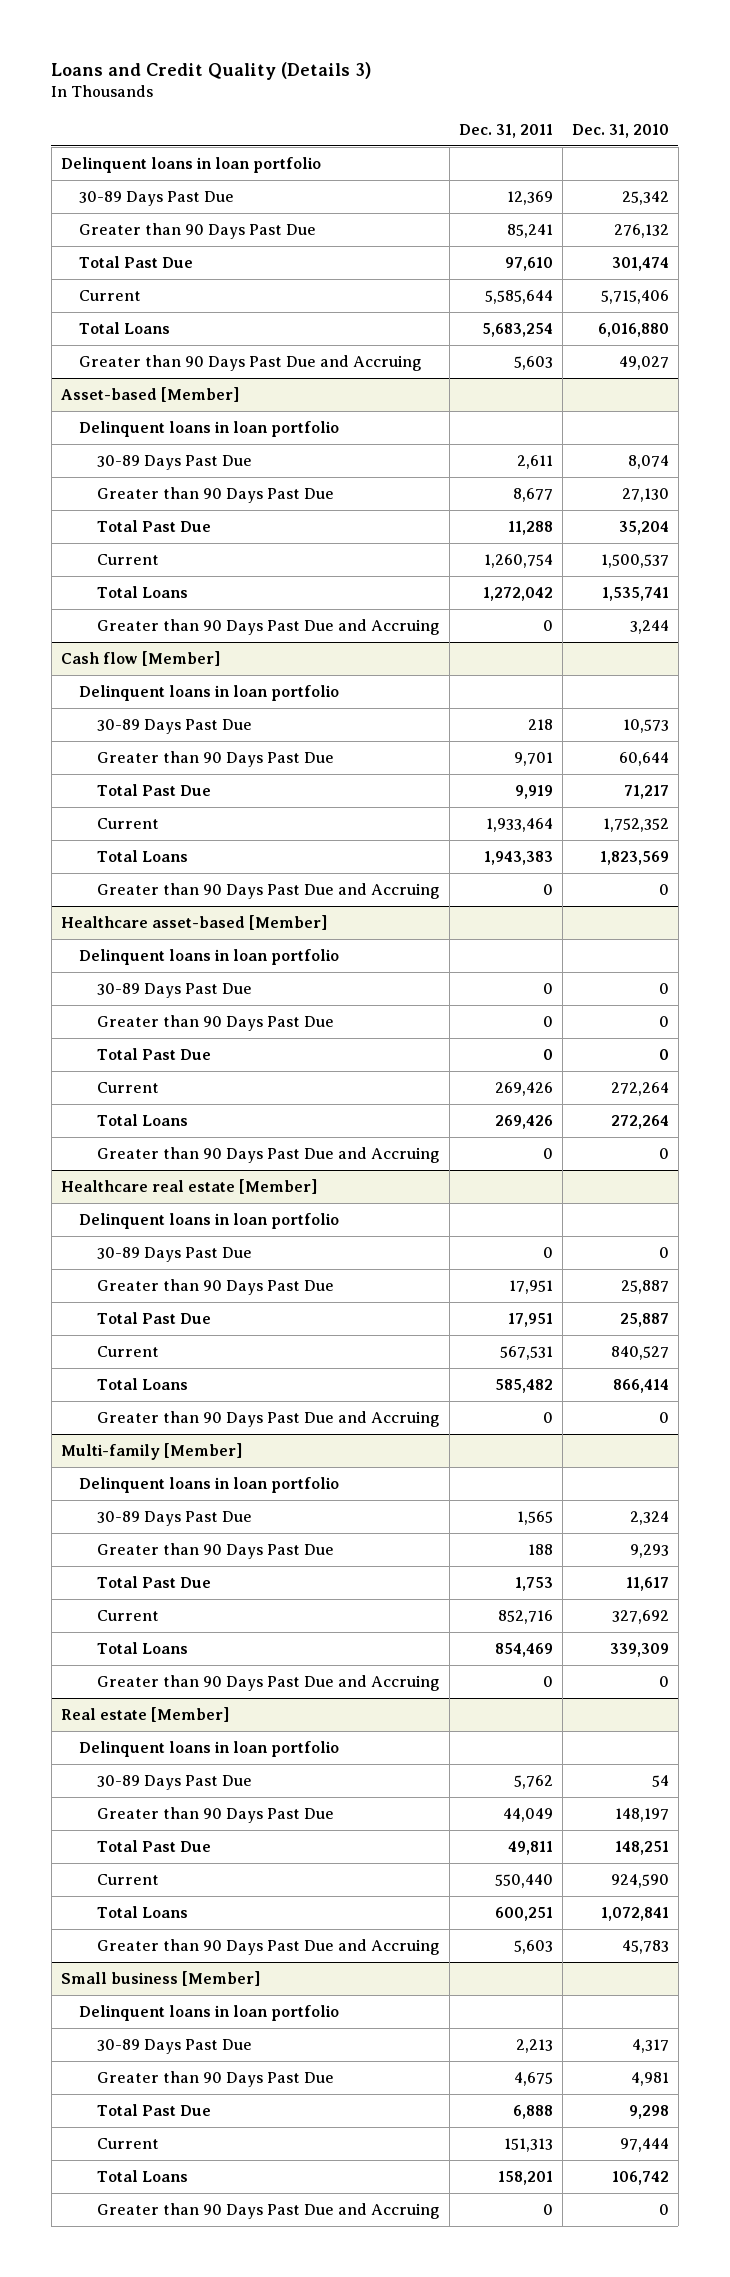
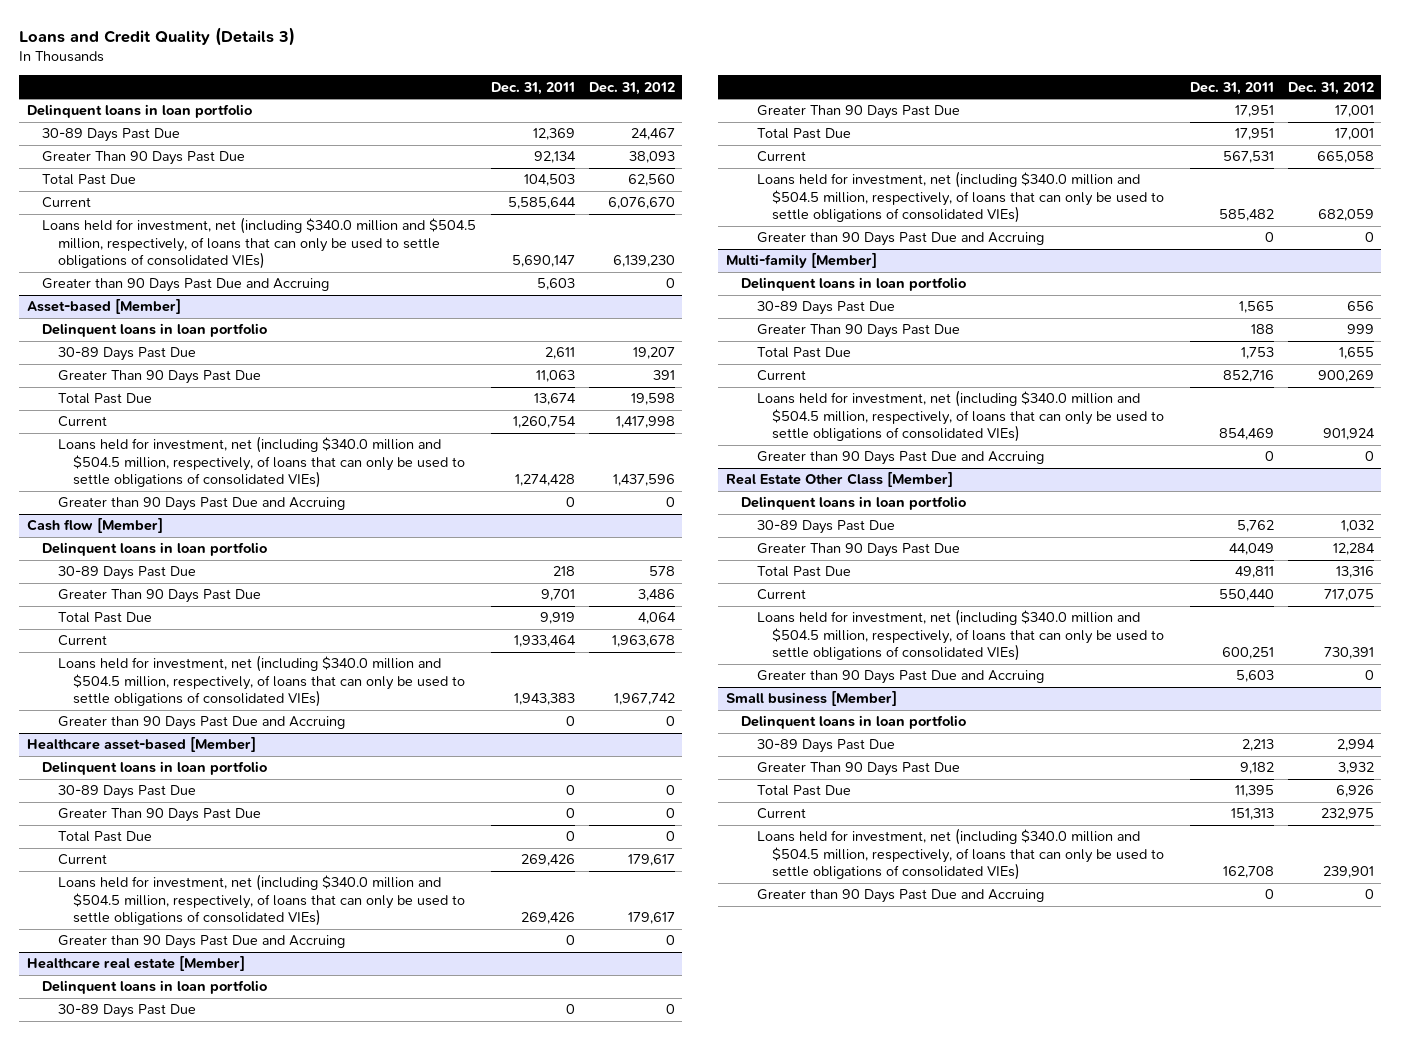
- | Dec. 31, 2011 | Dec. 31, 2010
+ | Dec. 31, 2011 | Dec. 31, 2012
- Greater than 90 Days Past Due | 85,241 | 276,132
- Total Past Due | 97,610 | 301,474
+ Greater Than 90 Days Past Due | 92,134 | 38,093
+ Total Past Due | 104,503 | 62,560
- Total Loans | 5,683,254 | 6,016,880
+ Loans held for investment, net (including $340.0 million and $504.5 million, respectively, of loans that can only be used to settle obligations of consolidated VIEs) | 5,690,147 | 6,139,230
@ Asset-based [Member]
- Greater than 90 Days Past Due | 8,677 | 27,130
- Total Past Due | 11,288 | 35,204
+ Greater Than 90 Days Past Due | 11,063 | 391
+ Total Past Due | 13,674 | 19,598
- Total Loans | 1,272,042 | 1,535,741
+ Loans held for investment, net (including $340.0 million and $504.5 million, respectively, of loans that can only be used to settle obligations of consolidated VIEs) | 1,274,428 | 1,437,596
@ Cash flow [Member]
- Greater than 90 Days Past Due | 9,701 | 60,644
+ Greater Than 90 Days Past Due | 9,701 | 3,486
- Total Loans | 1,943,383 | 1,823,569
+ Loans held for investment, net (including $340.0 million and $504.5 million, respectively, of loans that can only be used to settle obligations of consolidated VIEs) | 1,943,383 | 1,967,742
@ Healthcare asset-based [Member]
- Greater than 90 Days Past Due | 0 | 0
+ Greater Than 90 Days Past Due | 0 | 0
- Total Loans | 269,426 | 272,264
+ Loans held for investment, net (including $340.0 million and $504.5 million, respectively, of loans that can only be used to settle obligations of consolidated VIEs) | 269,426 | 179,617
@ Healthcare real estate [Member]
- Greater than 90 Days Past Due | 17,951 | 25,887
+ Greater Than 90 Days Past Due | 17,951 | 17,001
- Total Loans | 585,482 | 866,414
+ Loans held for investment, net (including $340.0 million and $504.5 million, respectively, of loans that can only be used to settle obligations of consolidated VIEs) | 585,482 | 682,059
@ Multi-family [Member]
- Greater than 90 Days Past Due | 188 | 9,293
+ Greater Than 90 Days Past Due | 188 | 999
- Total Loans | 854,469 | 339,309
+ Loans held for investment, net (including $340.0 million and $504.5 million, respectively, of loans that can only be used to settle obligations of consolidated VIEs) | 854,469 | 901,924
- Real estate [Member]
+ Real Estate Other Class [Member]
- Greater than 90 Days Past Due | 44,049 | 148,197
+ Greater Than 90 Days Past Due | 44,049 | 12,284
- Total Loans | 600,251 | 1,072,841
+ Loans held for investment, net (including $340.0 million and $504.5 million, respectively, of loans that can only be used to settle obligations of consolidated VIEs) | 600,251 | 730,391
@ Small business [Member]
- Greater than 90 Days Past Due | 4,675 | 4,981
- Total Past Due | 6,888 | 9,298
+ Greater Than 90 Days Past Due | 9,182 | 3,932
+ Total Past Due | 11,395 | 6,926
- Total Loans | 158,201 | 106,742
+ Loans held for investment, net (including $340.0 million and $504.5 million, respectively, of loans that can only be used to settle obligations of consolidated VIEs) | 162,708 | 239,901

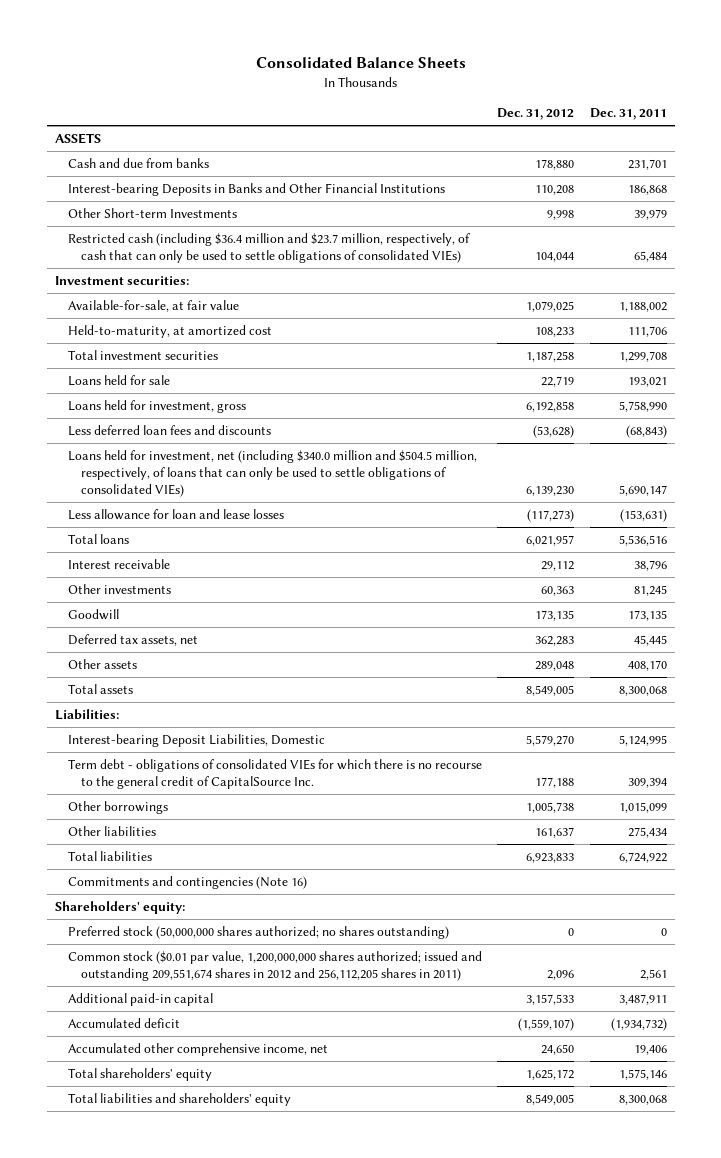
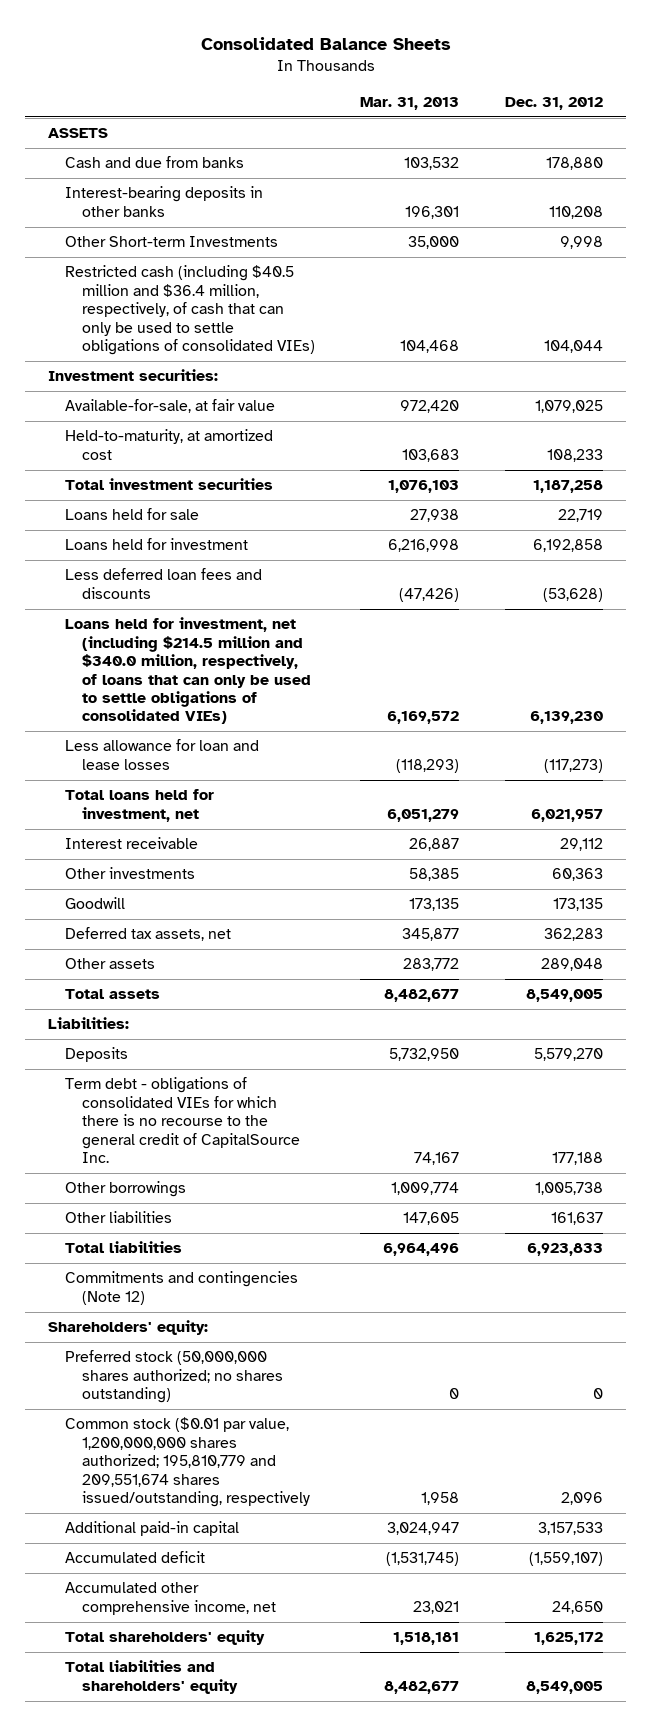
- | Dec. 31, 2012 | Dec. 31, 2011
+ | Mar. 31, 2013 | Dec. 31, 2012
- Interest-bearing Deposits in Banks and Other Financial Institutions | 110,208 | 186,868
+ Interest-bearing deposits in other banks | 196,301 | 110,208
- Restricted cash (including $36.4 million and $23.7 million, respectively, of cash that can only be used to settle obligations of consolidated VIEs) | 104,044 | 65,484
+ Restricted cash (including $40.5 million and $36.4 million, respectively, of cash that can only be used to settle obligations of consolidated VIEs) | 104,468 | 104,044
- Loans held for investment, gross | 6,192,858 | 5,758,990
+ Loans held for investment | 6,216,998 | 6,192,858
- Loans held for investment, net (including $340.0 million and $504.5 million, respectively, of loans that can only be used to settle obligations of consolidated VIEs) | 6,139,230 | 5,690,147
+ Loans held for investment, net (including $214.5 million and $340.0 million, respectively, of loans that can only be used to settle obligations of consolidated VIEs) | 6,169,572 | 6,139,230
- Total loans | 6,021,957 | 5,536,516
+ Total loans held for investment, net | 6,051,279 | 6,021,957
- Interest-bearing Deposit Liabilities, Domestic | 5,579,270 | 5,124,995
+ Deposits | 5,732,950 | 5,579,270
- Commitments and contingencies (Note 16)
+ Commitments and contingencies (Note 12)
- Common stock ($0.01 par value, 1,200,000,000 shares authorized; issued and outstanding 209,551,674 shares in 2012 and 256,112,205 shares in 2011) | 2,096 | 2,561
+ Common stock ($0.01 par value, 1,200,000,000 shares authorized; 195,810,779 and 209,551,674 shares issued/outstanding, respectively | 1,958 | 2,096

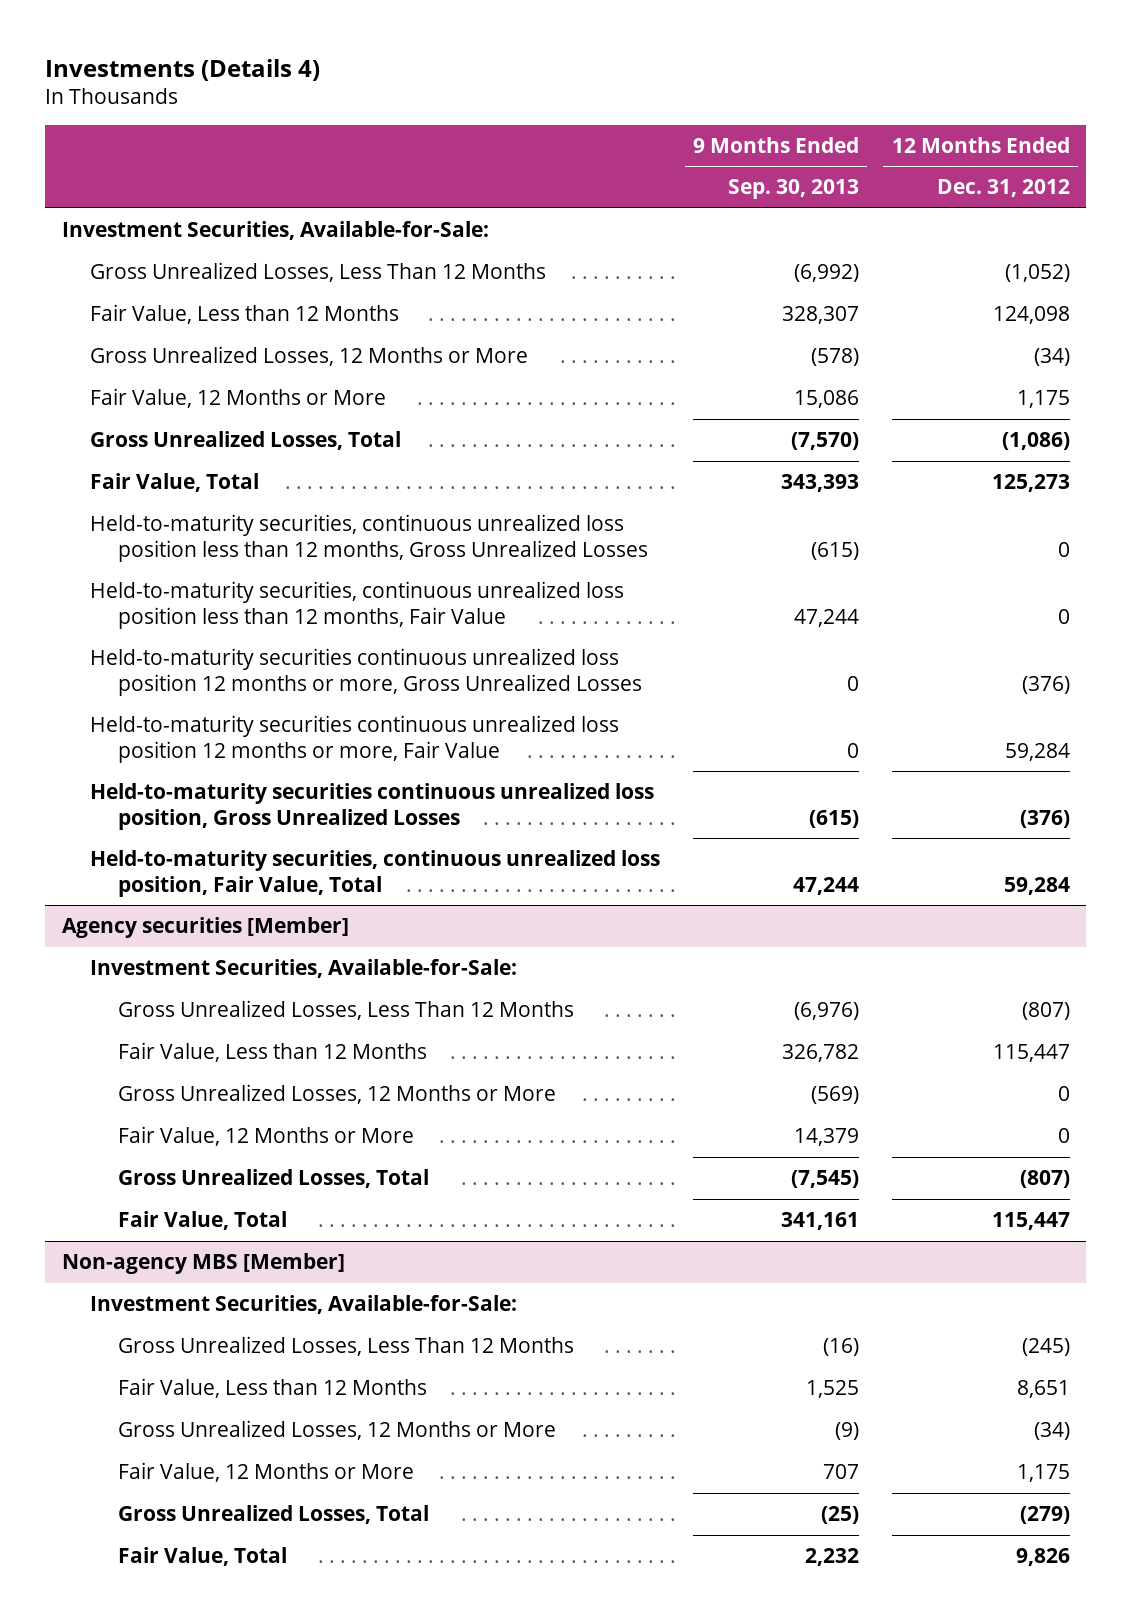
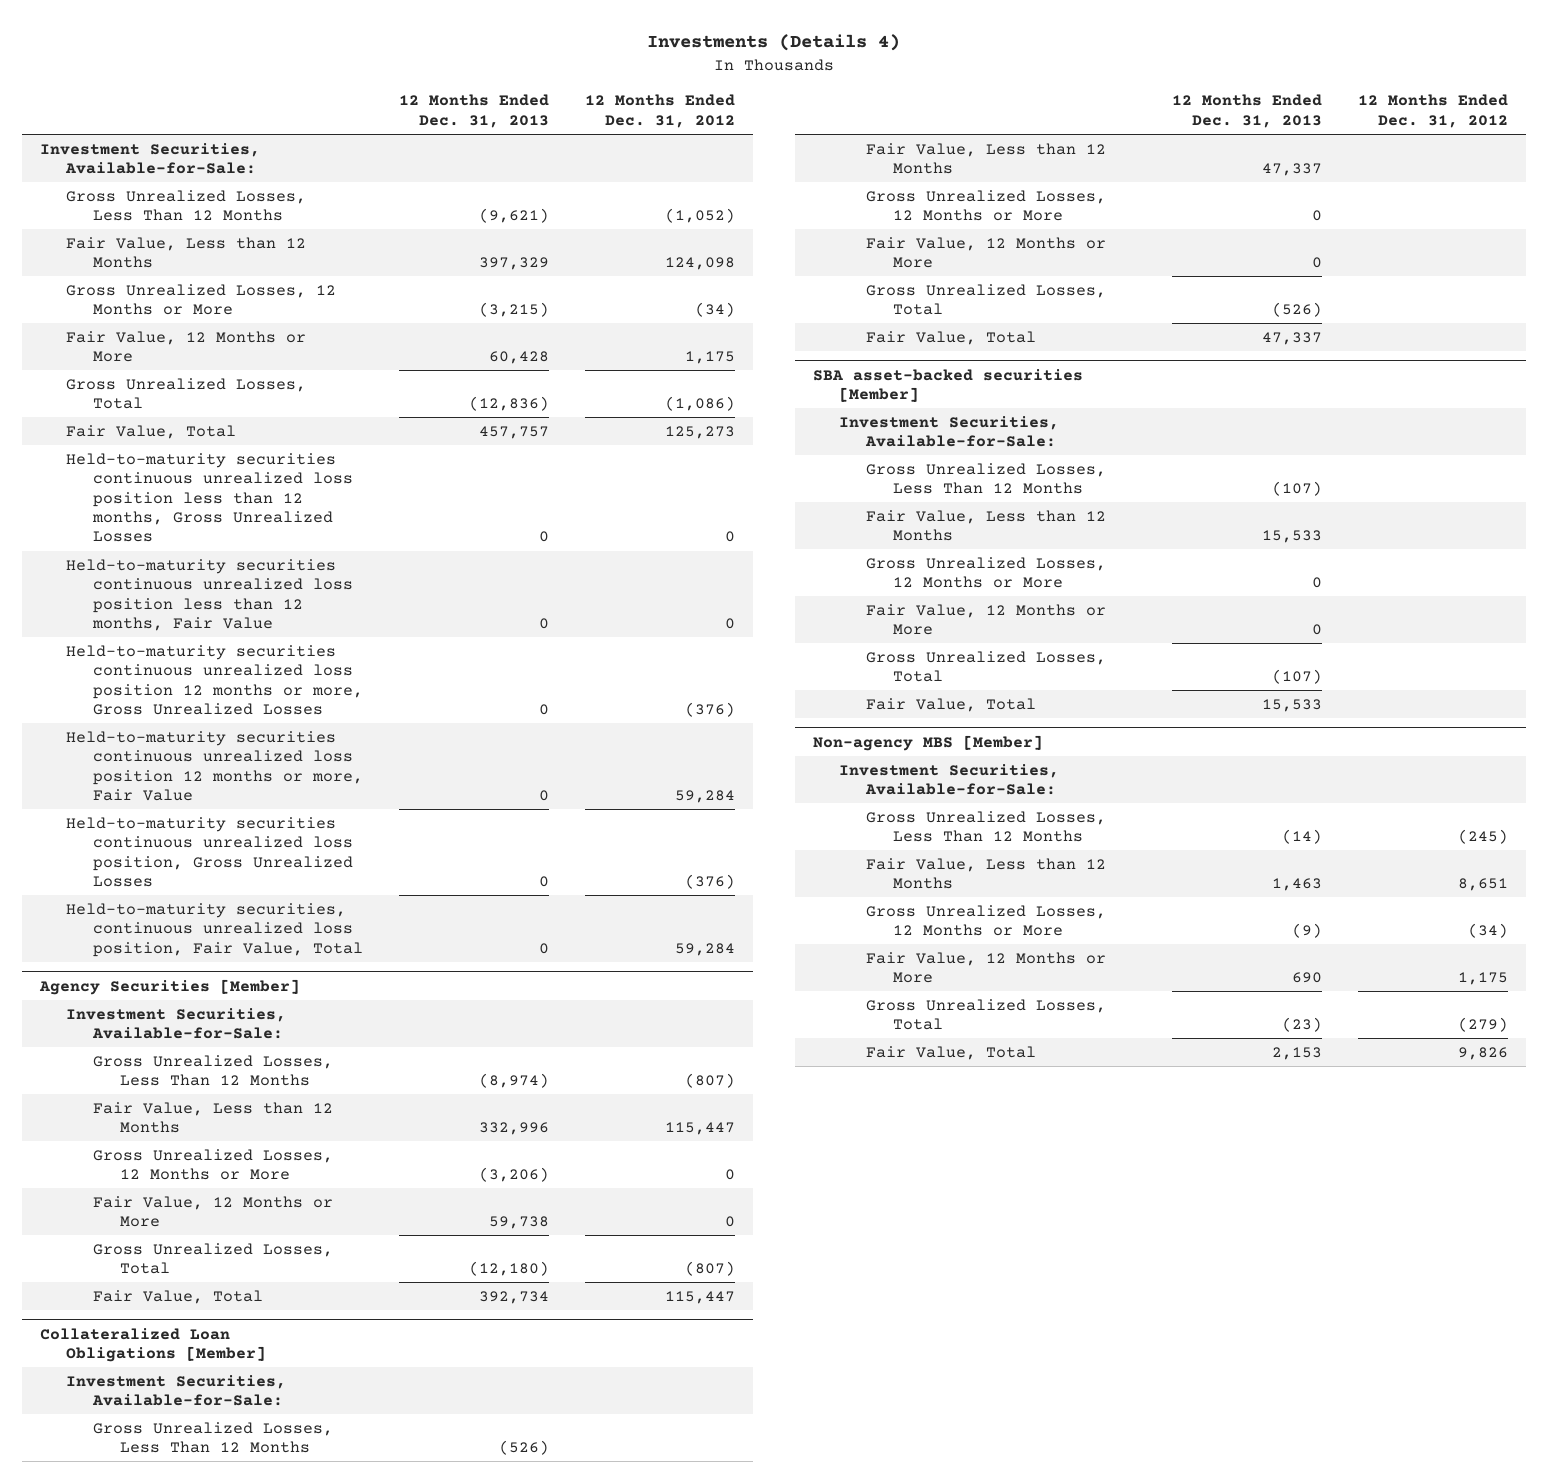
- | 9 Months Ended Sep. 30, 2013 | 12 Months Ended Dec. 31, 2012
+ | 12 Months Ended Dec. 31, 2013 | 12 Months Ended Dec. 31, 2012
- Held-to-maturity securities, continuous unrealized loss position less than 12 months, Gross Unrealized Losses | (615) | 0
- Held-to-maturity securities, continuous unrealized loss position less than 12 months, Fair Value | 47,244 | 0
+ Held-to-maturity securities continuous unrealized loss position less than 12 months, Gross Unrealized Losses | 0 | 0
+ Held-to-maturity securities continuous unrealized loss position less than 12 months, Fair Value | 0 | 0
- Agency securities [Member]
+ Agency Securities [Member]
+ Collateralized Loan Obligations [Member]
+ Investment Securities, Available-for-Sale:
+ Gross Unrealized Losses, Less Than 12 Months | (526) |
+ Fair Value, Less than 12 Months | 47,337 |
+ Gross Unrealized Losses, 12 Months or More | 0 |
+ Fair Value, 12 Months or More | 0 |
+ Gross Unrealized Losses, Total | (526) |
+ Fair Value, Total | 47,337 |
+ SBA asset-backed securities [Member]
+ Investment Securities, Available-for-Sale:
+ Gross Unrealized Losses, Less Than 12 Months | (107) |
+ Fair Value, Less than 12 Months | 15,533 |
+ Gross Unrealized Losses, 12 Months or More | 0 |
+ Fair Value, 12 Months or More | 0 |
+ Gross Unrealized Losses, Total | (107) |
+ Fair Value, Total | 15,533 |

